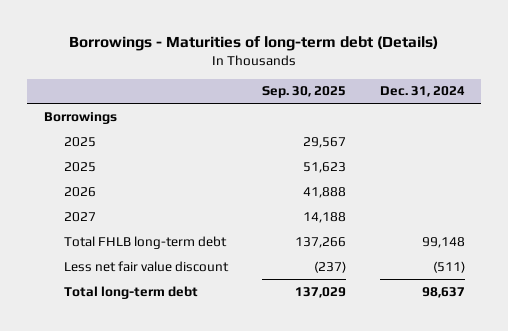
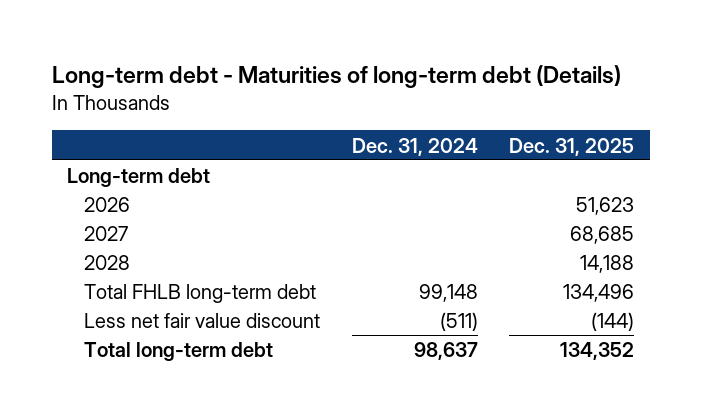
- Borrowings - Maturities of long-term debt (Details)
+ Long-term debt - Maturities of long-term debt (Details)
- | Sep. 30, 2025 | Dec. 31, 2024
+ | Dec. 31, 2024 | Dec. 31, 2025
- Borrowings
- 2025 | 29,567 |
- 2025 | 51,623 |
+ Long-term debt
+ 2028 | | 14,188

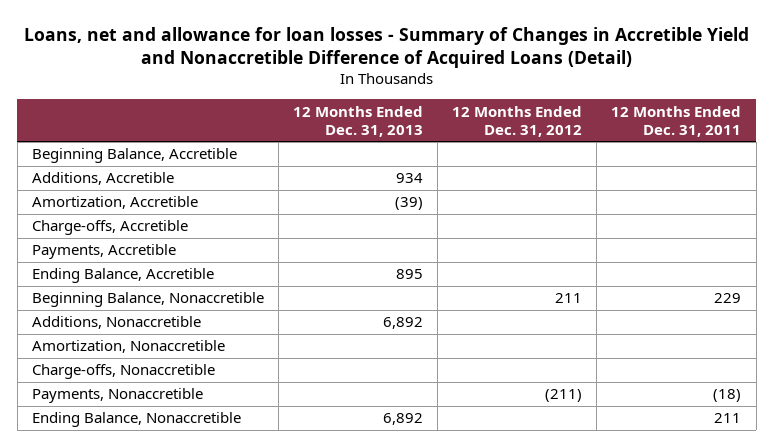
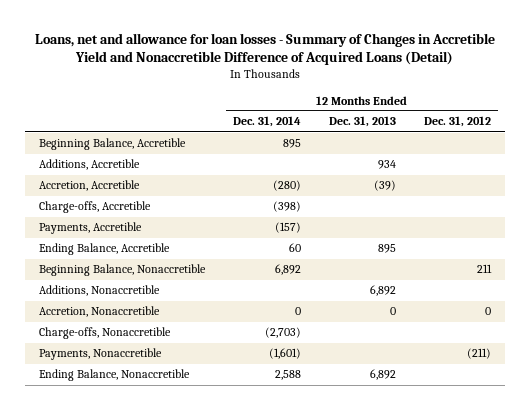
- | 12 Months Ended Dec. 31, 2013 | 12 Months Ended Dec. 31, 2012 | 12 Months Ended Dec. 31, 2011
+ | 12 Months Ended Dec. 31, 2014 | 12 Months Ended Dec. 31, 2013 | 12 Months Ended Dec. 31, 2012
- Amortization, Accretible | (39) | |
+ Accretion, Accretible | (280) | (39) |
- Amortization, Nonaccretible
+ Accretion, Nonaccretible | 0 | 0 | 0

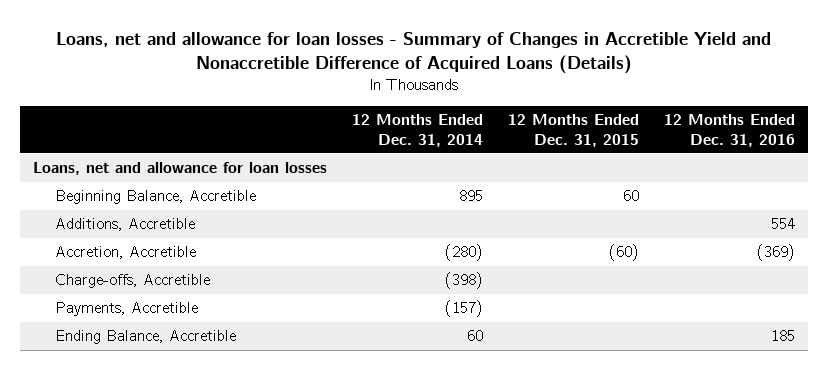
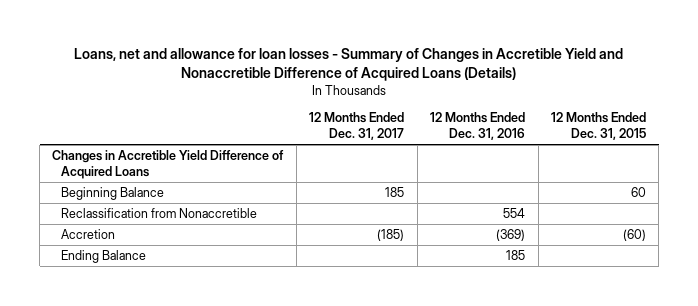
- | 12 Months Ended Dec. 31, 2014 | 12 Months Ended Dec. 31, 2015 | 12 Months Ended Dec. 31, 2016
+ | 12 Months Ended Dec. 31, 2017 | 12 Months Ended Dec. 31, 2016 | 12 Months Ended Dec. 31, 2015
- Loans, net and allowance for loan losses
- Beginning Balance, Accretible | 895 | 60 |
- Additions, Accretible | | | 554
- Accretion, Accretible | (280) | (60) | (369)
- Charge-offs, Accretible | (398) | |
- Payments, Accretible | (157) | |
- Ending Balance, Accretible | 60 | | 185
+ Changes in Accretible Yield Difference of Acquired Loans
+ Beginning Balance | 185 | | 60
+ Reclassification from Nonaccretible | | 554 |
+ Accretion | (185) | (369) | (60)
+ Ending Balance | | 185 |

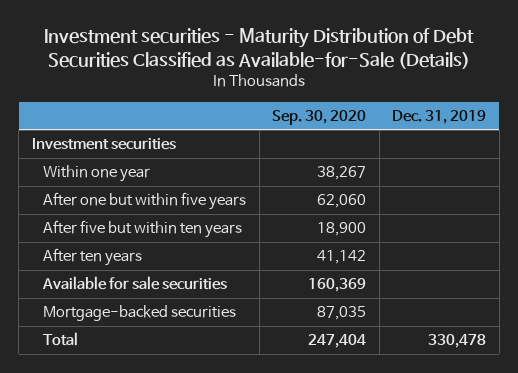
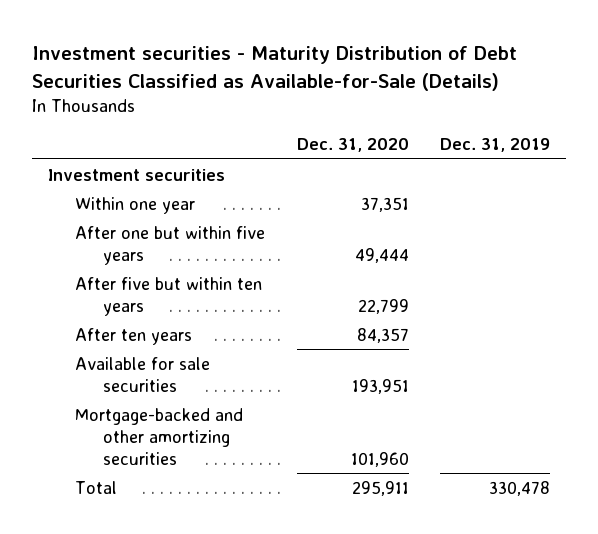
- | Sep. 30, 2020 | Dec. 31, 2019
+ | Dec. 31, 2020 | Dec. 31, 2019
- Mortgage-backed securities | 87,035 |
+ Mortgage-backed and other amortizing securities | 101,960 |

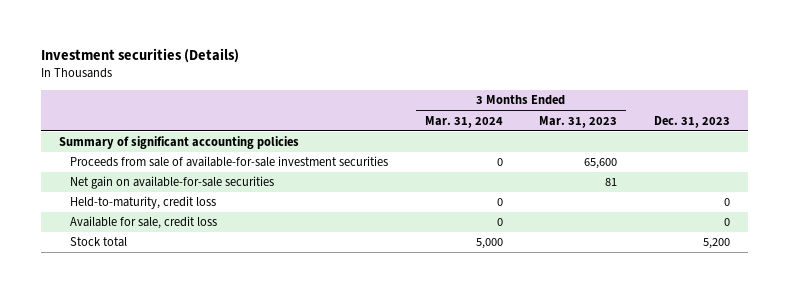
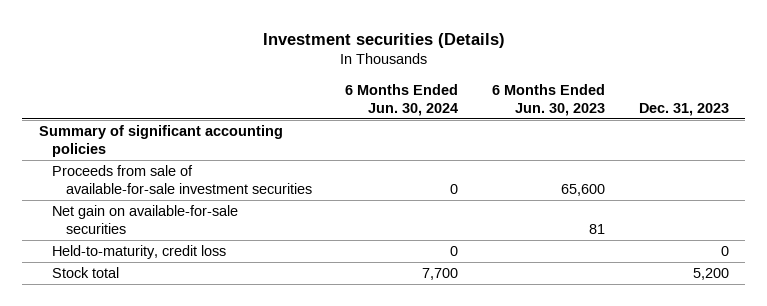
- | 3 Months Ended Mar. 31, 2024 | 3 Months Ended Mar. 31, 2023 | Dec. 31, 2023
+ | 6 Months Ended Jun. 30, 2024 | 6 Months Ended Jun. 30, 2023 | Dec. 31, 2023
- Available for sale, credit loss | 0 | | 0

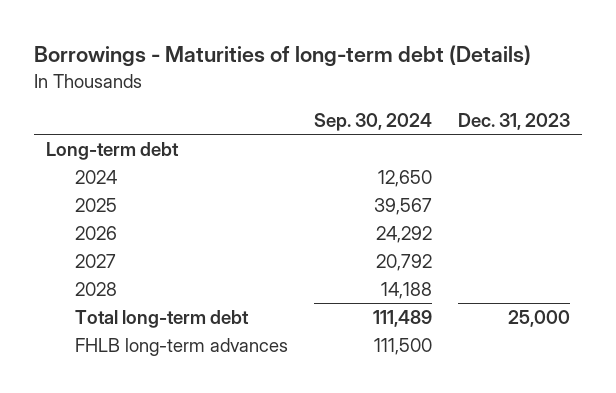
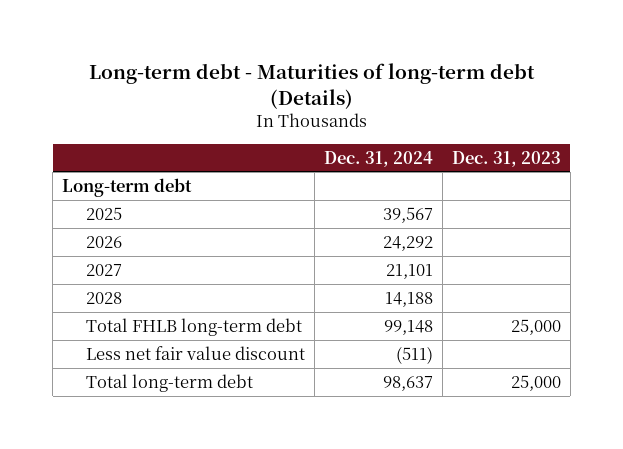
- Borrowings - Maturities of long-term debt (Details)
+ Long-term debt - Maturities of long-term debt (Details)
- | Sep. 30, 2024 | Dec. 31, 2023
+ | Dec. 31, 2024 | Dec. 31, 2023
- 2024 | 12,650 |
+ Total FHLB long-term debt | 99,148 | 25,000
+ Less net fair value discount | (511) |
- FHLB long-term advances | 111,500 |

